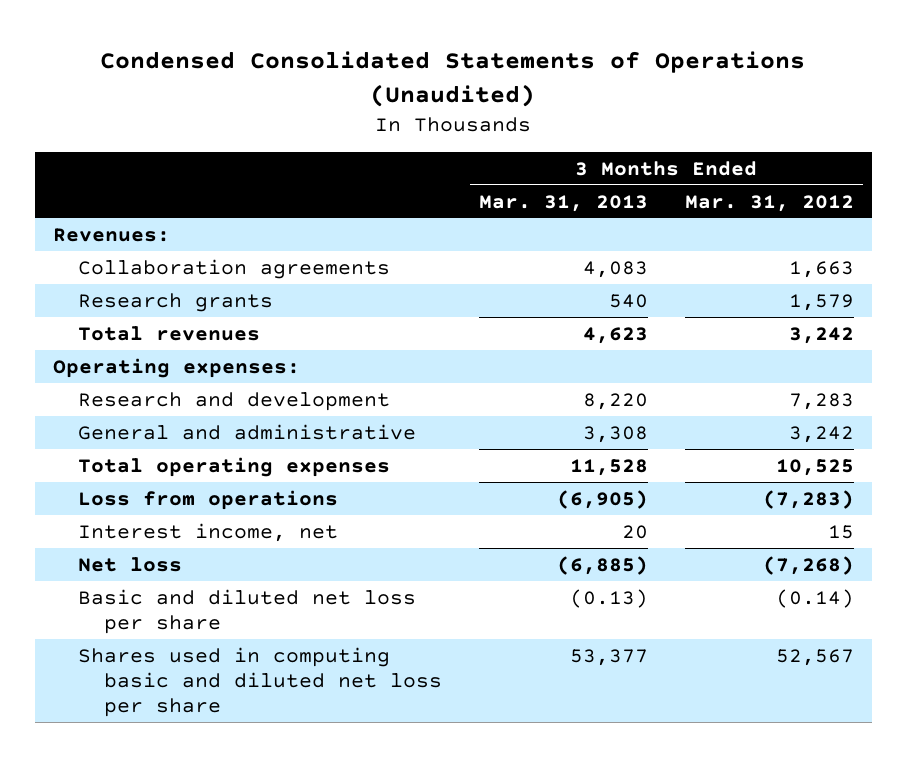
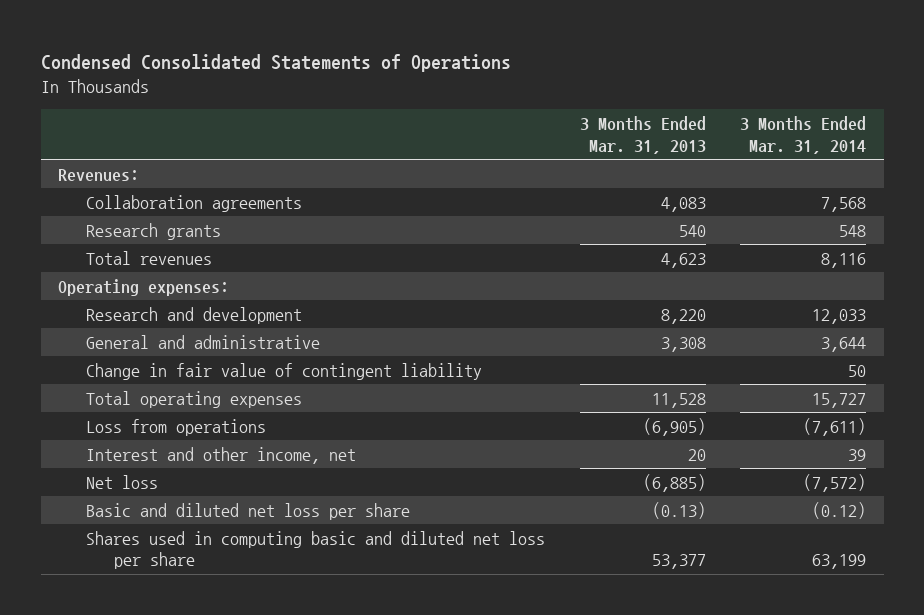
- Condensed Consolidated Statements of Operations (Unaudited)
+ Condensed Consolidated Statements of Operations
- | 3 Months Ended Mar. 31, 2013 | 3 Months Ended Mar. 31, 2012
+ | 3 Months Ended Mar. 31, 2013 | 3 Months Ended Mar. 31, 2014
+ Change in fair value of contingent liability | | 50
- Interest income, net | 20 | 15
+ Interest and other income, net | 20 | 39

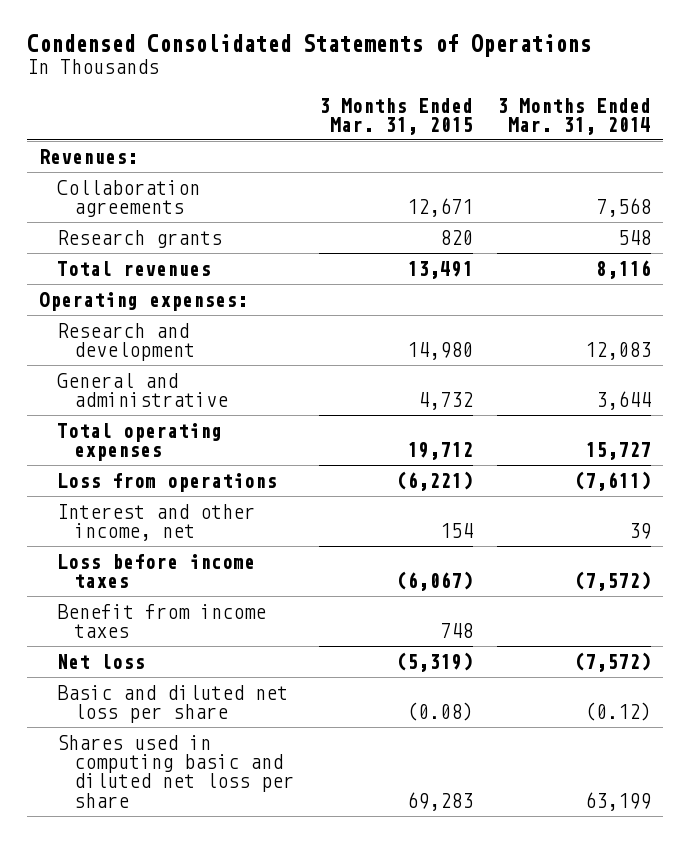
- | 3 Months Ended Mar. 31, 2013 | 3 Months Ended Mar. 31, 2014
+ | 3 Months Ended Mar. 31, 2015 | 3 Months Ended Mar. 31, 2014
- Research and development | 8,220 | 12,033
+ Research and development | 14,980 | 12,083
- Change in fair value of contingent liability | | 50
+ Loss before income taxes | (6,067) | (7,572)
+ Benefit from income taxes | 748 |

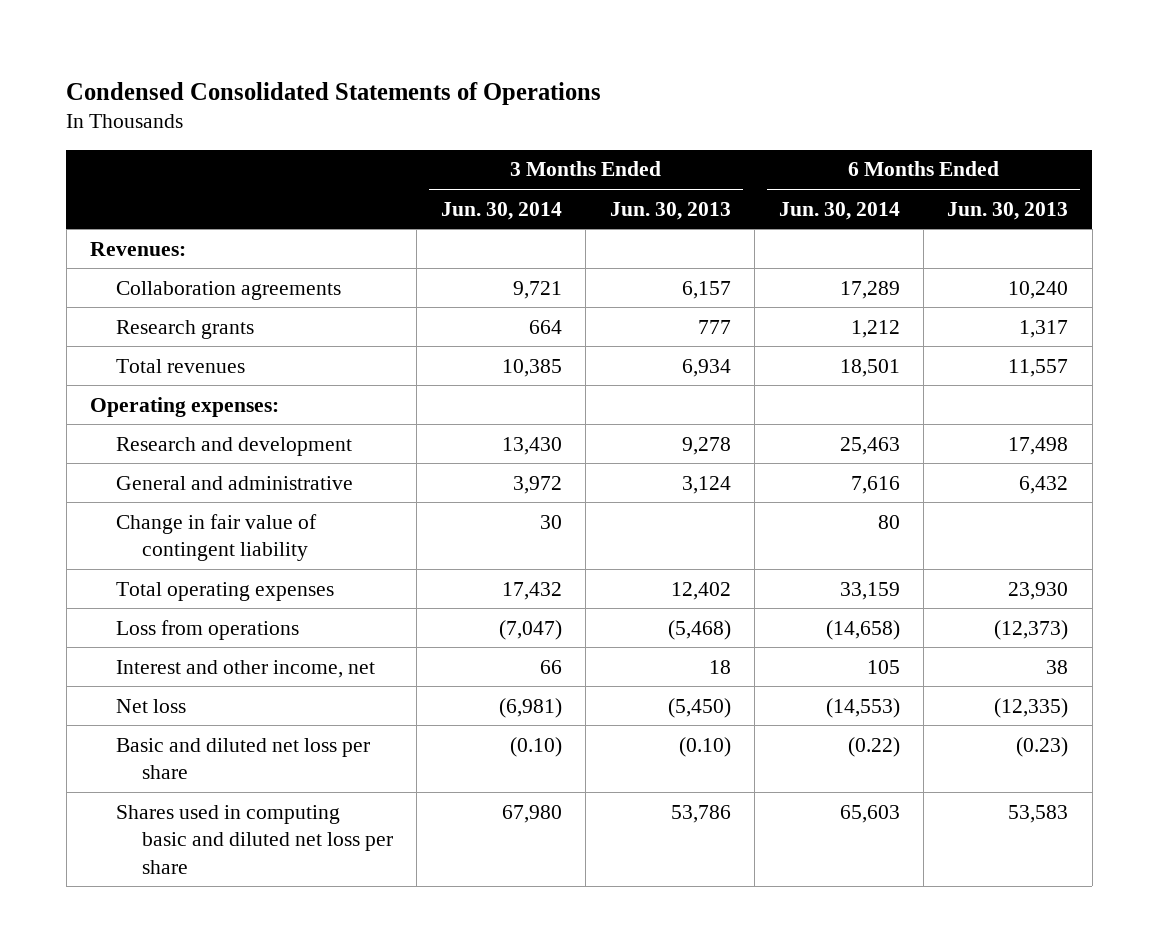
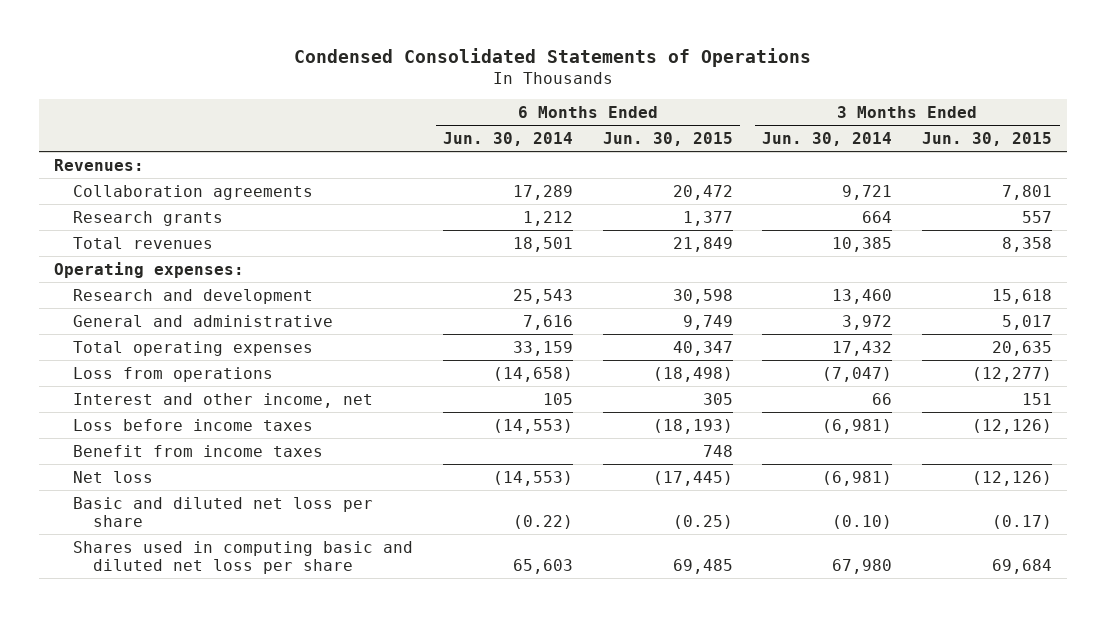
- | 3 Months Ended Jun. 30, 2014 | 3 Months Ended Jun. 30, 2013 | 6 Months Ended Jun. 30, 2014 | 6 Months Ended Jun. 30, 2013
+ | 6 Months Ended Jun. 30, 2014 | 6 Months Ended Jun. 30, 2015 | 3 Months Ended Jun. 30, 2014 | 3 Months Ended Jun. 30, 2015
- Research and development | 13,430 | 9,278 | 25,463 | 17,498
+ Research and development | 25,543 | 30,598 | 13,460 | 15,618
- Change in fair value of contingent liability | 30 | | 80 |
+ Loss before income taxes | (14,553) | (18,193) | (6,981) | (12,126)
+ Benefit from income taxes | | 748 | |

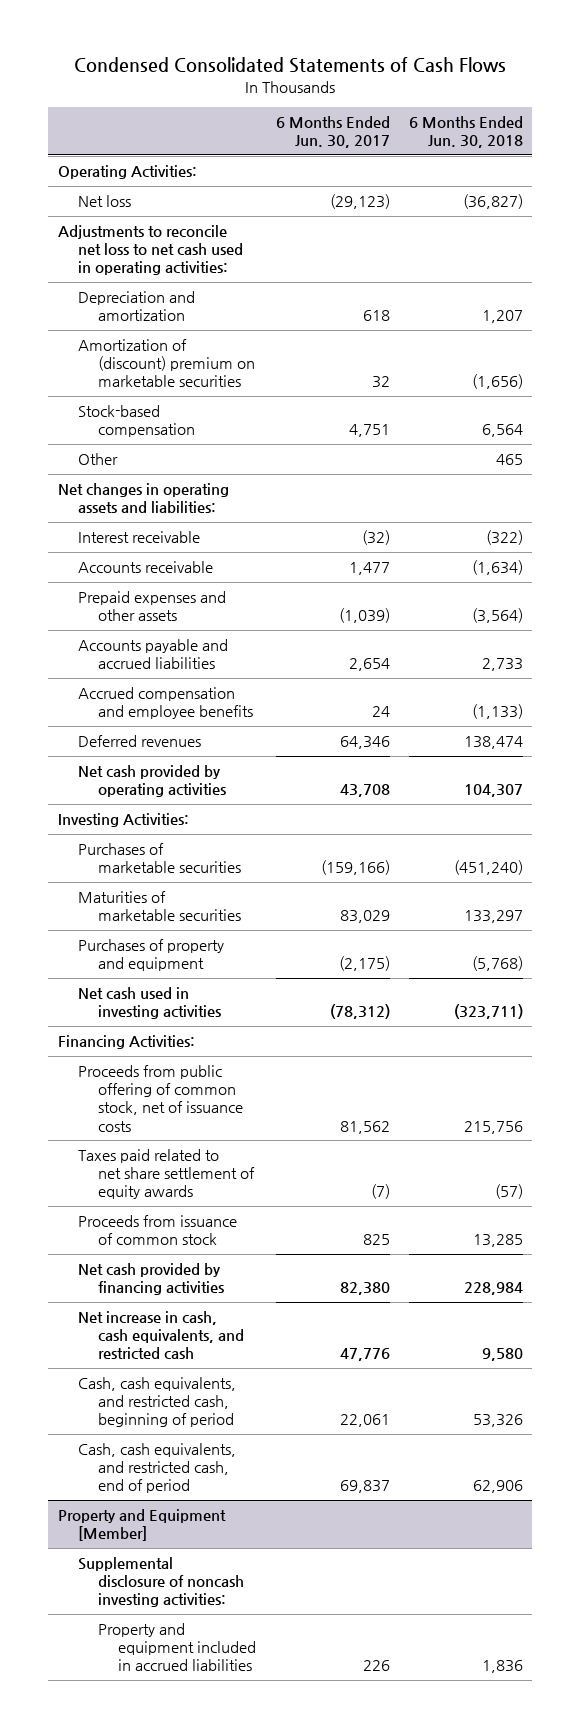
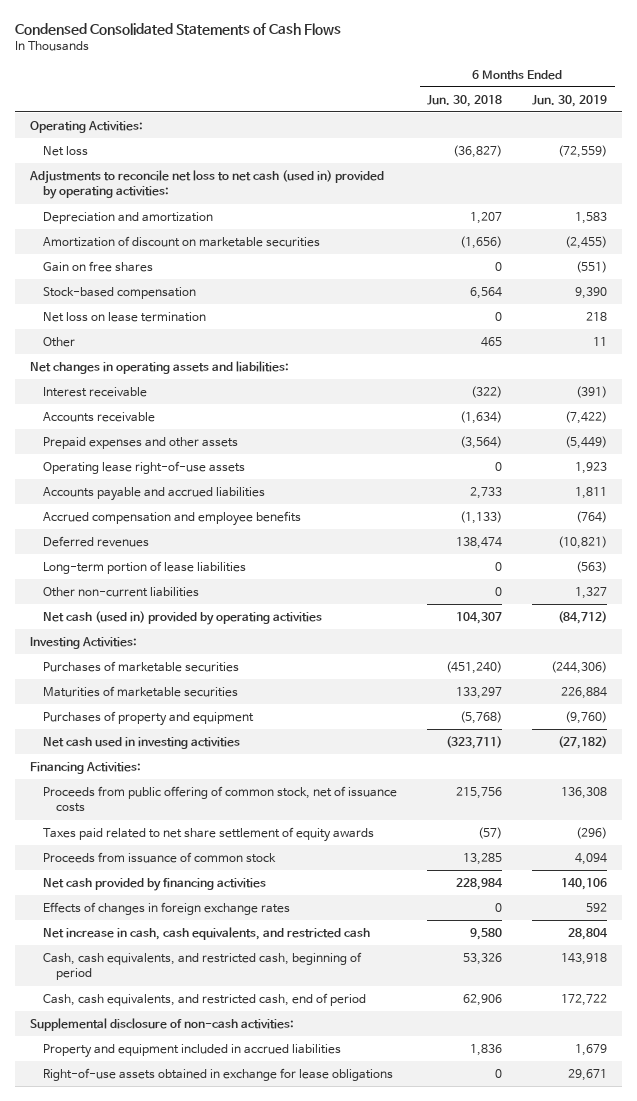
- | 6 Months Ended Jun. 30, 2017 | 6 Months Ended Jun. 30, 2018
+ | 6 Months Ended Jun. 30, 2018 | 6 Months Ended Jun. 30, 2019
- Adjustments to reconcile net loss to net cash used in operating activities:
+ Adjustments to reconcile net loss to net cash (used in) provided by operating activities:
- Amortization of (discount) premium on marketable securities | 32 | (1,656)
+ Amortization of discount on marketable securities | (1,656) | (2,455)
+ Gain on free shares | 0 | (551)
+ Net loss on lease termination | 0 | 218
+ Operating lease right-of-use assets | 0 | 1,923
- Net cash provided by operating activities | 43,708 | 104,307
+ Long-term portion of lease liabilities | 0 | (563)
+ Other non-current liabilities | 0 | 1,327
+ Net cash (used in) provided by operating activities | 104,307 | (84,712)
+ Effects of changes in foreign exchange rates | 0 | 592
- Property and Equipment [Member]
- Supplemental disclosure of noncash investing activities:
+ Supplemental disclosure of non-cash activities:
+ Right-of-use assets obtained in exchange for lease obligations | 0 | 29,671

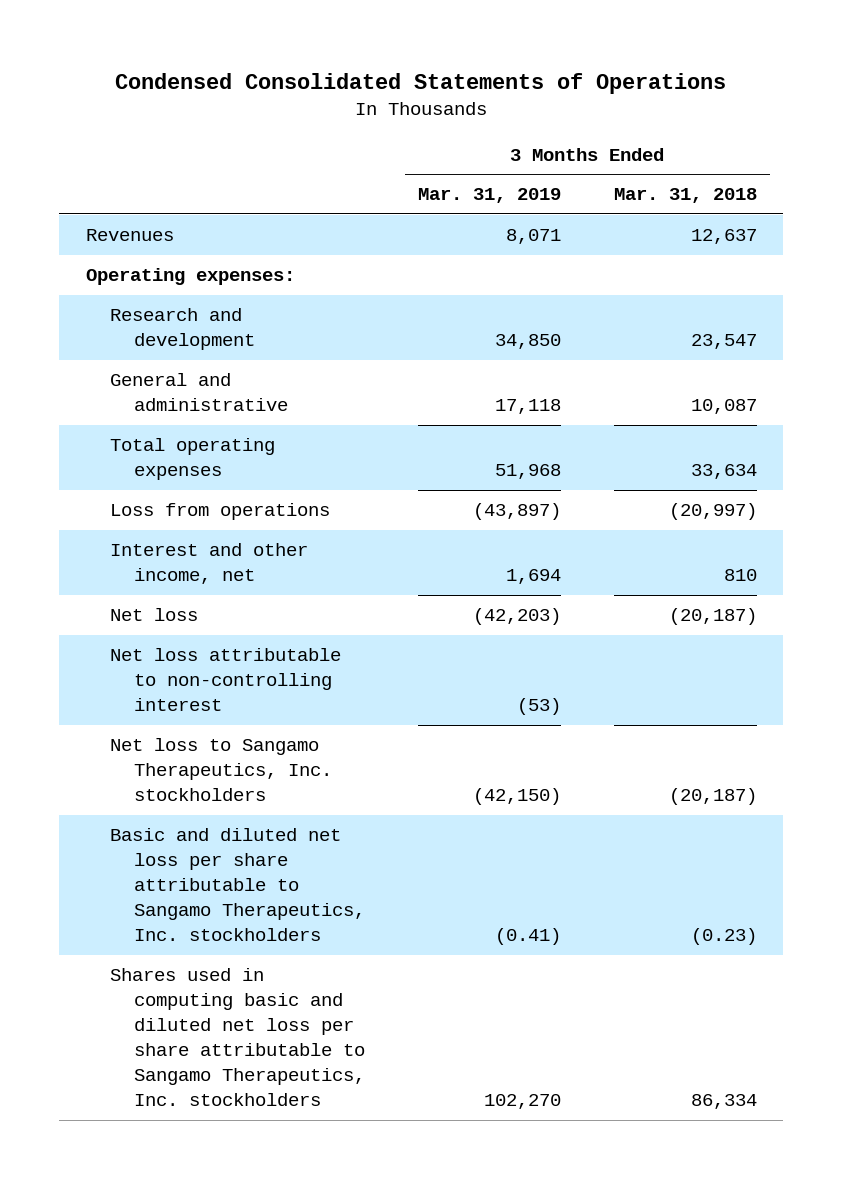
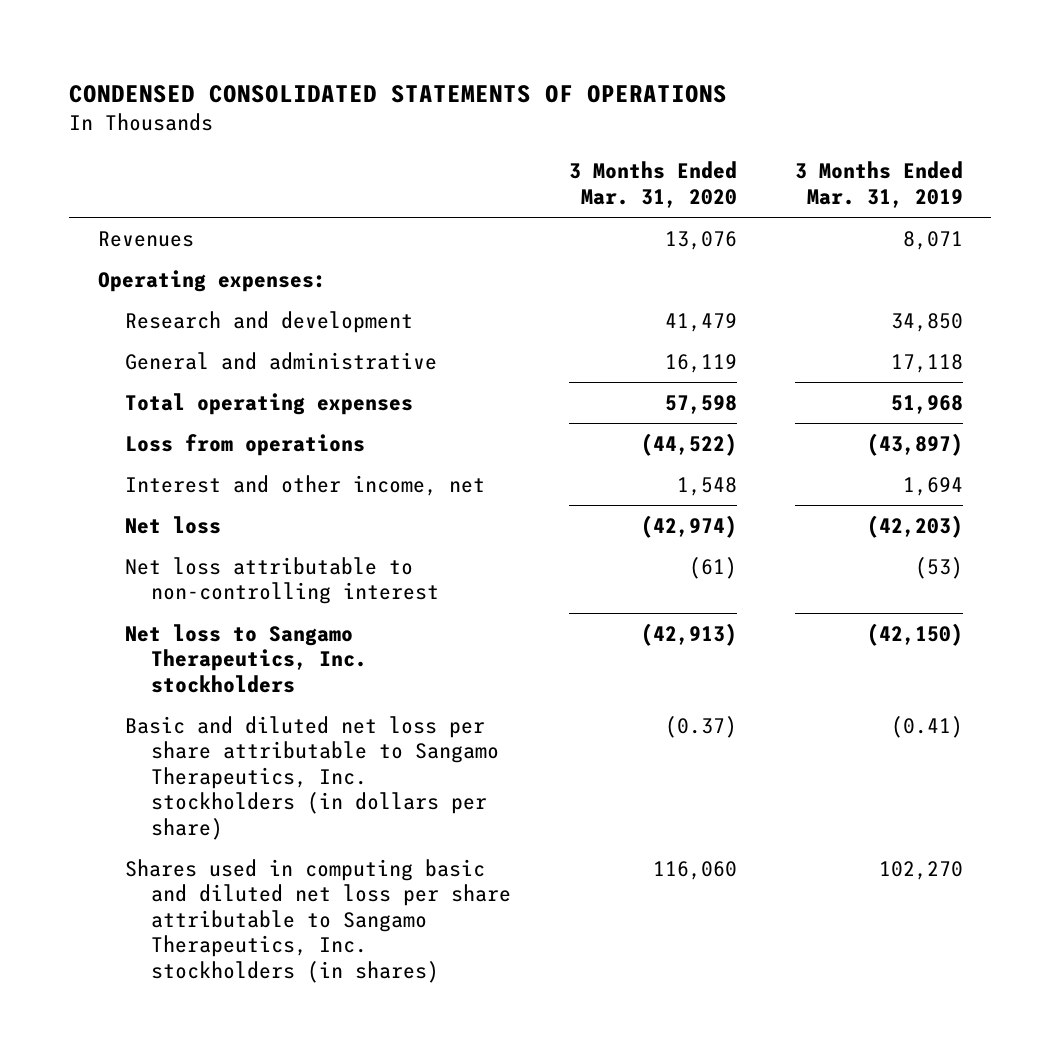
- Condensed Consolidated Statements of Operations
+ CONDENSED CONSOLIDATED STATEMENTS OF OPERATIONS
- | 3 Months Ended Mar. 31, 2019 | 3 Months Ended Mar. 31, 2018
+ | 3 Months Ended Mar. 31, 2020 | 3 Months Ended Mar. 31, 2019
- Basic and diluted net loss per share attributable to Sangamo Therapeutics, Inc. stockholders | (0.41) | (0.23)
- Shares used in computing basic and diluted net loss per share attributable to Sangamo Therapeutics, Inc. stockholders | 102,270 | 86,334
+ Basic and diluted net loss per share attributable to Sangamo Therapeutics, Inc. stockholders (in dollars per share) | (0.37) | (0.41)
+ Shares used in computing basic and diluted net loss per share attributable to Sangamo Therapeutics, Inc. stockholders (in shares) | 116,060 | 102,270

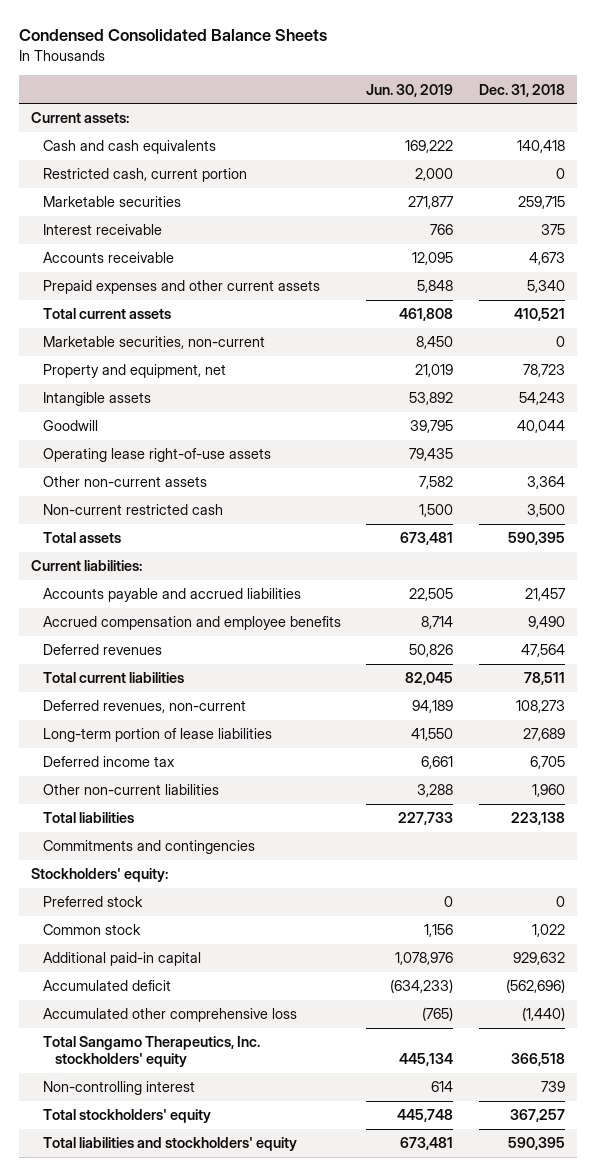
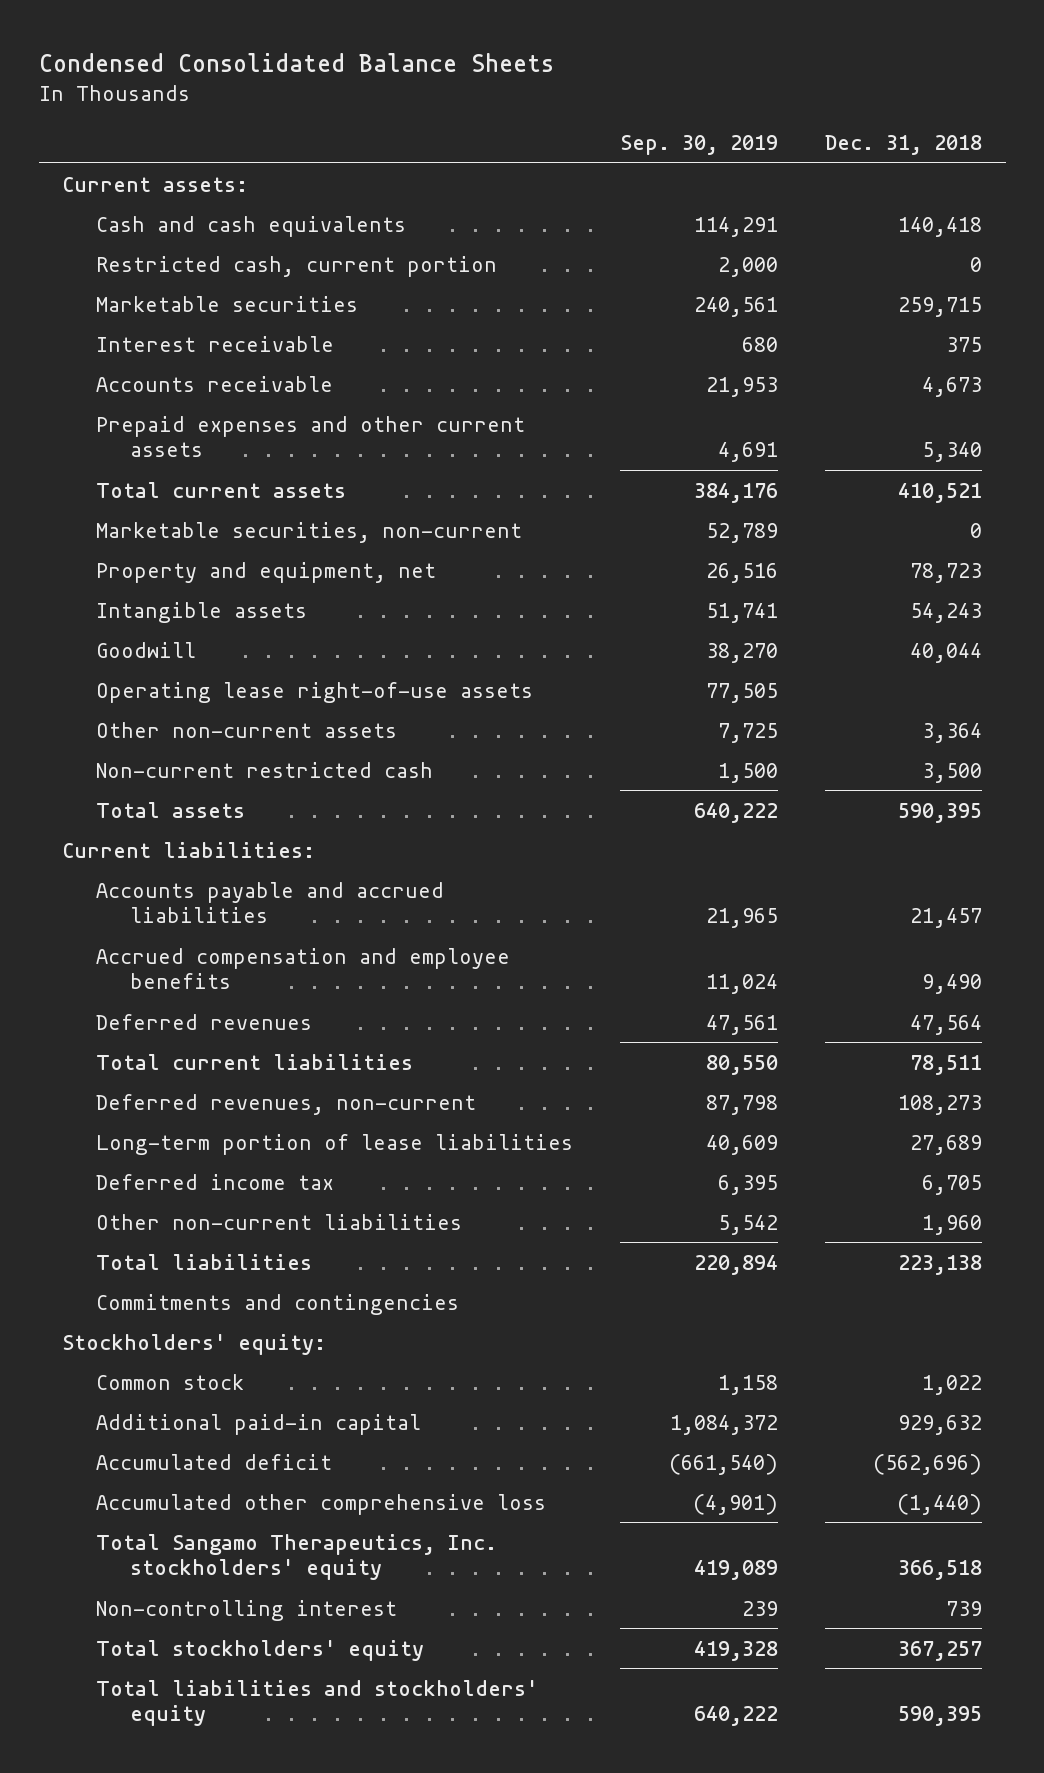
- | Jun. 30, 2019 | Dec. 31, 2018
+ | Sep. 30, 2019 | Dec. 31, 2018
- Preferred stock | 0 | 0

